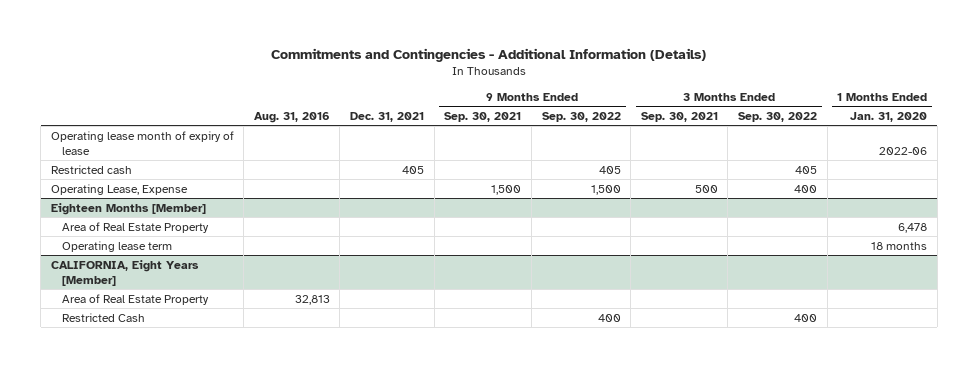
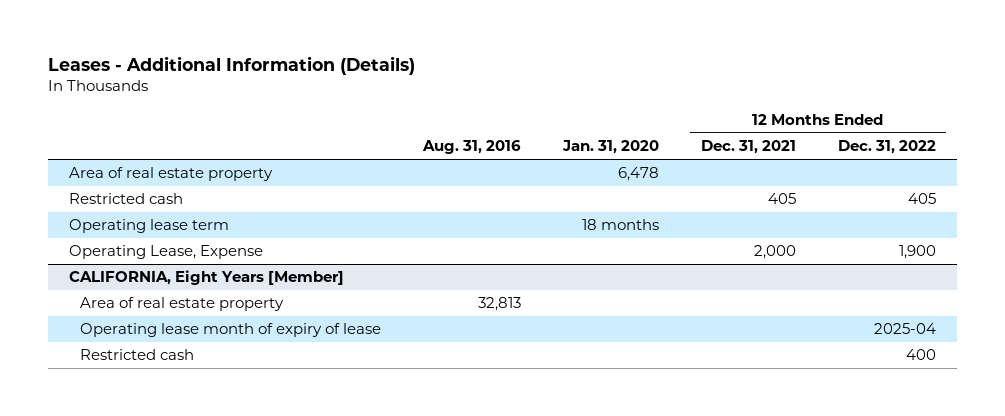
- Commitments and Contingencies - Additional Information (Details)
+ Leases - Additional Information (Details)
- | Aug. 31, 2016 | Dec. 31, 2021 | 9 Months Ended Sep. 30, 2021 | 9 Months Ended Sep. 30, 2022 | 3 Months Ended Sep. 30, 2021 | 3 Months Ended Sep. 30, 2022 | 1 Months Ended Jan. 31, 2020
+ | Aug. 31, 2016 | Jan. 31, 2020 | 12 Months Ended Dec. 31, 2021 | 12 Months Ended Dec. 31, 2022
- Operating lease month of expiry of lease | | | | | | | 2022-06
+ Area of real estate property | | 6,478 | |
+ Operating lease term | | 18 months | |
- Eighteen Months [Member]
- Area of Real Estate Property | | | | | | | 6,478
- Operating lease term | | | | | | | 18 months
@ CALIFORNIA, Eight Years [Member]
- Area of Real Estate Property | 32,813 | | | | | |
- Restricted Cash | | | | 400 | | 400 |
+ Area of real estate property | 32,813 | | |
+ Operating lease month of expiry of lease | | | | 2025-04
+ Restricted cash | | | | 400

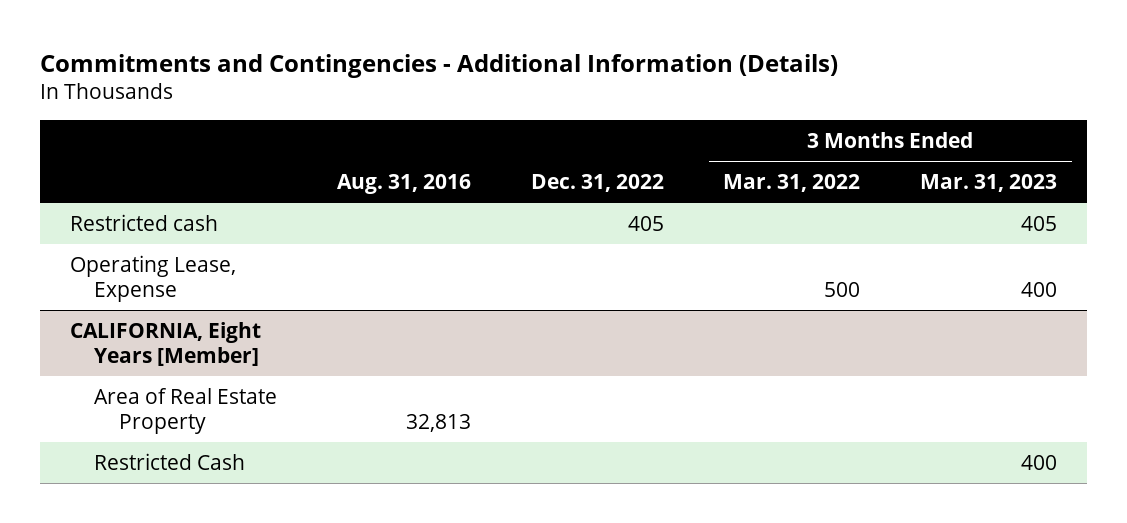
- Leases - Additional Information (Details)
+ Commitments and Contingencies - Additional Information (Details)
- | Aug. 31, 2016 | Jan. 31, 2020 | 12 Months Ended Dec. 31, 2021 | 12 Months Ended Dec. 31, 2022
+ | Aug. 31, 2016 | Dec. 31, 2022 | 3 Months Ended Mar. 31, 2022 | 3 Months Ended Mar. 31, 2023
- Area of real estate property | | 6,478 | |
- Operating lease term | | 18 months | |
@ CALIFORNIA, Eight Years [Member]
- Area of real estate property | 32,813 | | |
- Operating lease month of expiry of lease | | | | 2025-04
- Restricted cash | | | | 400
+ Area of Real Estate Property | 32,813 | | |
+ Restricted Cash | | | | 400

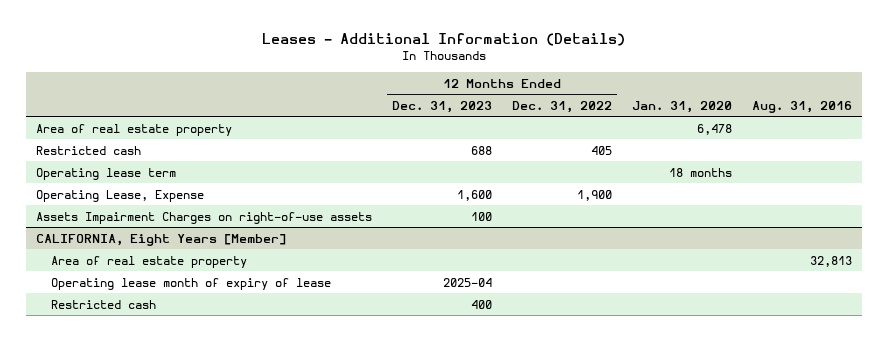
- Commitments and Contingencies - Additional Information (Details)
+ Leases - Additional Information (Details)
- | Aug. 31, 2016 | Dec. 31, 2022 | 3 Months Ended Mar. 31, 2022 | 3 Months Ended Mar. 31, 2023
+ | 12 Months Ended Dec. 31, 2023 | 12 Months Ended Dec. 31, 2022 | Jan. 31, 2020 | Aug. 31, 2016
+ Area of real estate property | | | 6,478 |
+ Operating lease term | | | 18 months |
+ Assets Impairment Charges on right-of-use assets | 100 | | |
@ CALIFORNIA, Eight Years [Member]
- Area of Real Estate Property | 32,813 | | |
- Restricted Cash | | | | 400
+ Area of real estate property | | | | 32,813
+ Operating lease month of expiry of lease | 2025-04 | | |
+ Restricted cash | 400 | | |

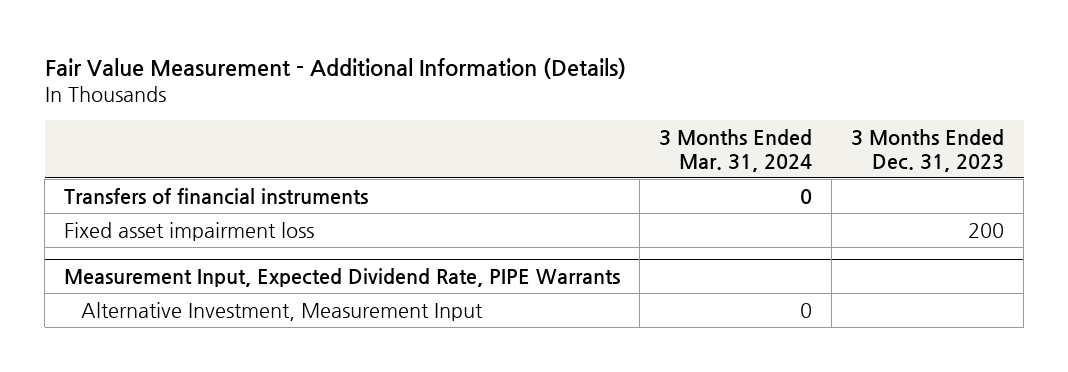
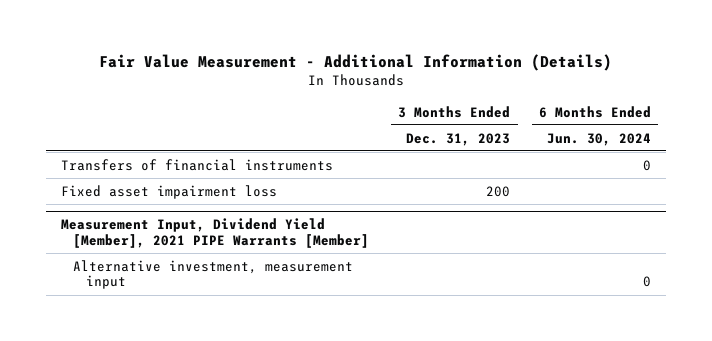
- | 3 Months Ended Mar. 31, 2024 | 3 Months Ended Dec. 31, 2023
+ | 3 Months Ended Dec. 31, 2023 | 6 Months Ended Jun. 30, 2024
- Measurement Input, Expected Dividend Rate, PIPE Warrants
- Alternative Investment, Measurement Input | 0 |
+ Measurement Input, Dividend Yield [Member], 2021 PIPE Warrants [Member]
+ Alternative investment, measurement input | | 0

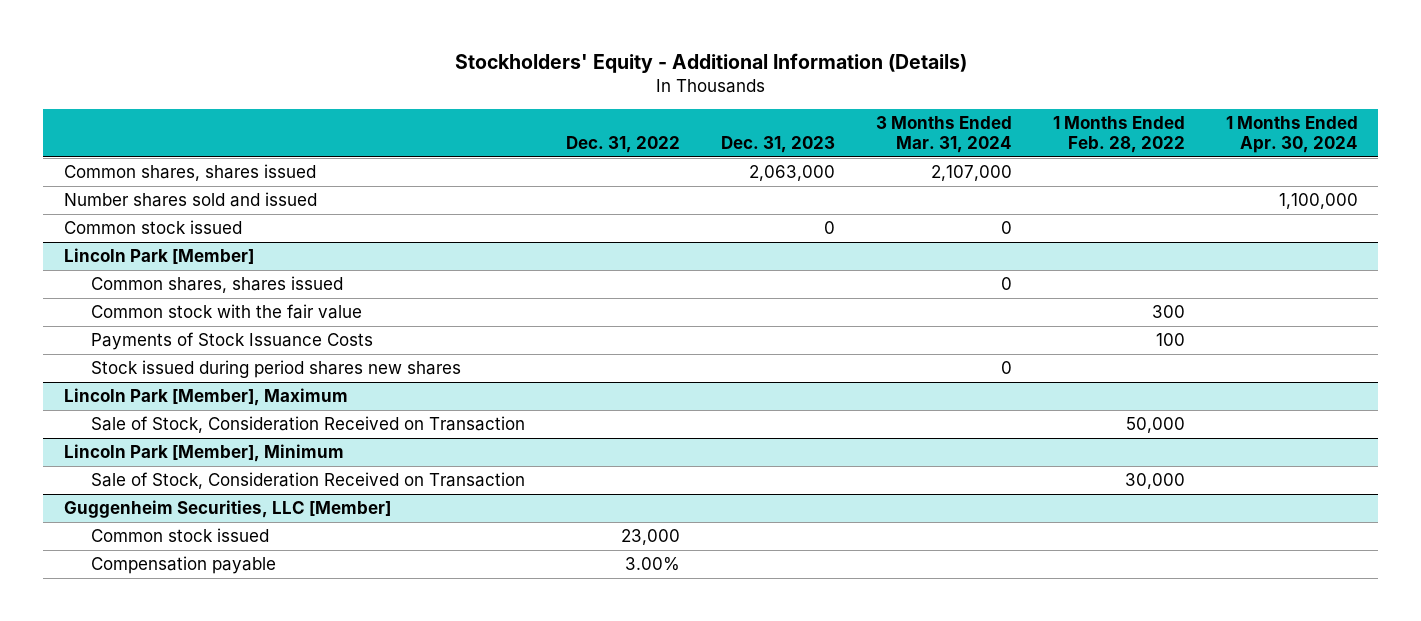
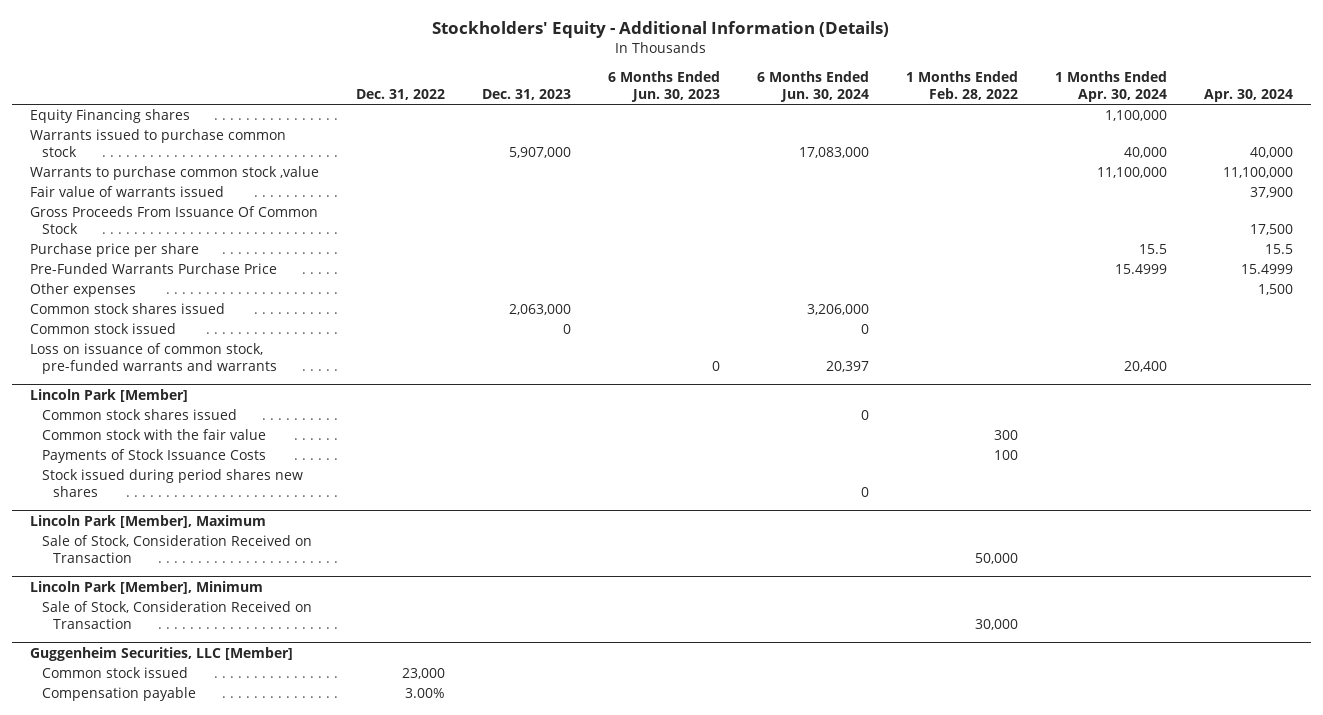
- | Dec. 31, 2022 | Dec. 31, 2023 | 3 Months Ended Mar. 31, 2024 | 1 Months Ended Feb. 28, 2022 | 1 Months Ended Apr. 30, 2024
+ | Dec. 31, 2022 | Dec. 31, 2023 | 6 Months Ended Jun. 30, 2023 | 6 Months Ended Jun. 30, 2024 | 1 Months Ended Feb. 28, 2022 | 1 Months Ended Apr. 30, 2024 | Apr. 30, 2024
- Common shares, shares issued | | 2,063,000 | 2,107,000 | |
- Number shares sold and issued | | | | | 1,100,000
+ Equity Financing shares | | | | | | 1,100,000 |
+ Warrants issued to purchase common stock | | 5,907,000 | | 17,083,000 | | 40,000 | 40,000
+ Warrants to purchase common stock ,value | | | | | | 11,100,000 | 11,100,000
+ Fair value of warrants issued | | | | | | | 37,900
+ Gross Proceeds From Issuance Of Common Stock | | | | | | | 17,500
+ Purchase price per share | | | | | | 15.5 | 15.5
+ Pre-Funded Warrants Purchase Price | | | | | | 15.4999 | 15.4999
+ Other expenses | | | | | | | 1,500
+ Common stock shares issued | | 2,063,000 | | 3,206,000 | | |
+ Loss on issuance of common stock, pre-funded warrants and warrants | | | 0 | 20,397 | | 20,400 |
@ Lincoln Park [Member]
- Common shares, shares issued | | | 0 | |
+ Common stock shares issued | | | | 0 | | |

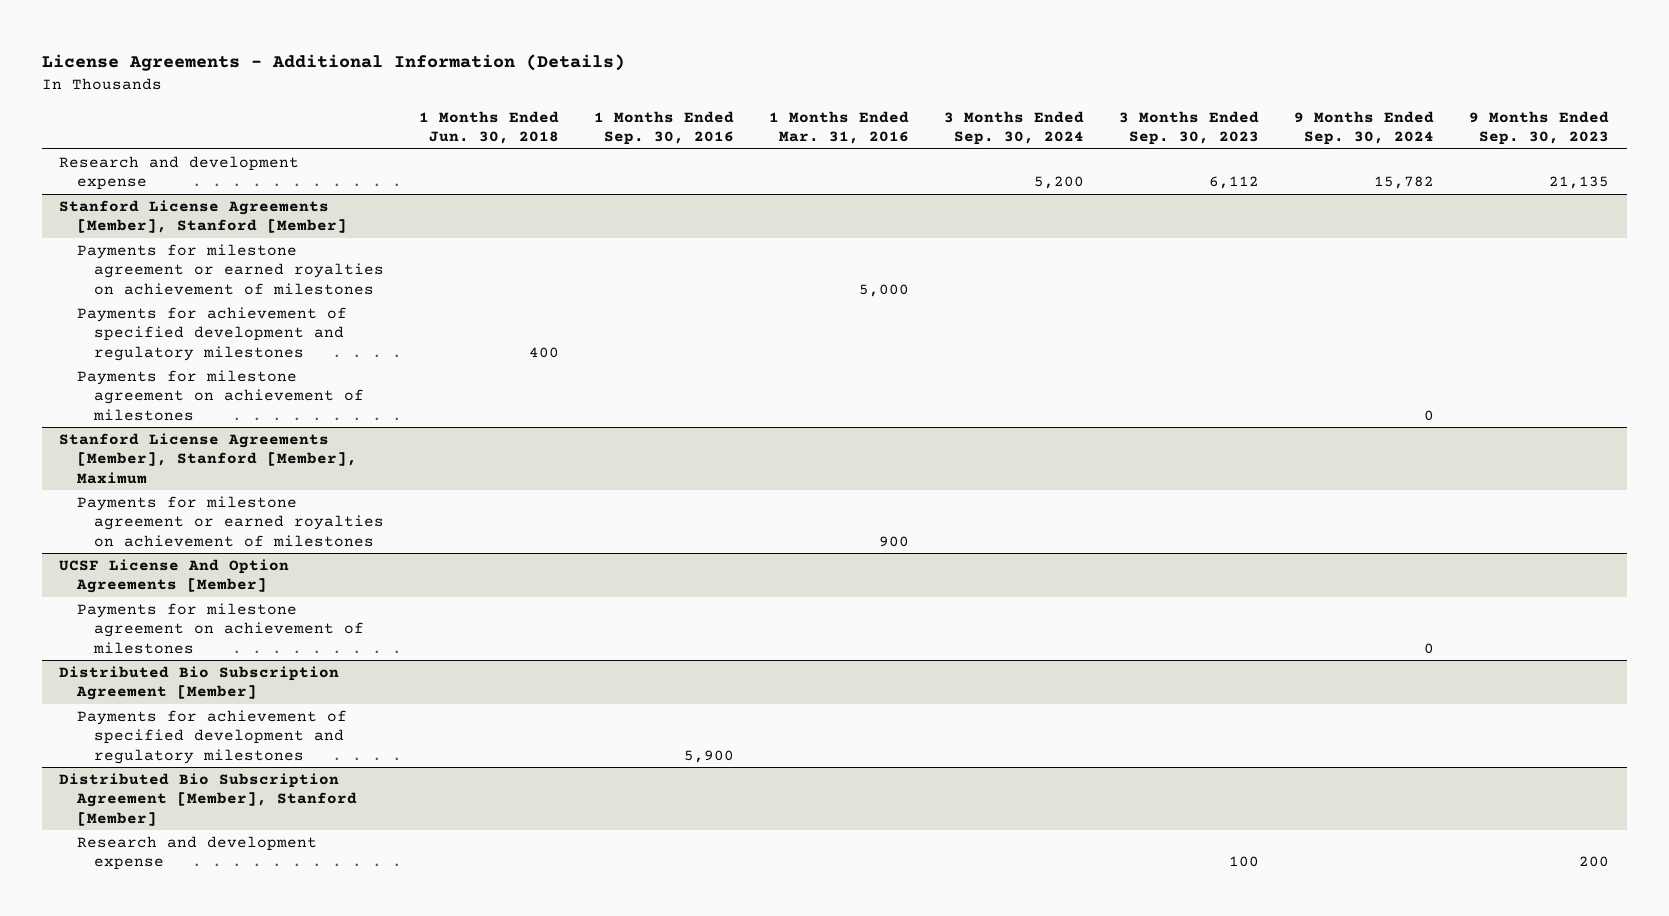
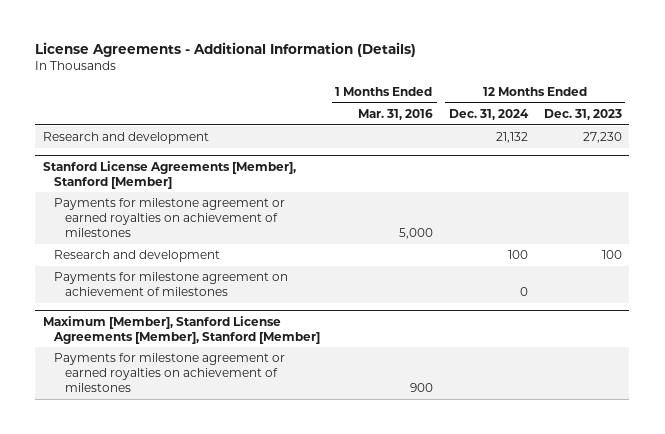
- | 1 Months Ended Jun. 30, 2018 | 1 Months Ended Sep. 30, 2016 | 1 Months Ended Mar. 31, 2016 | 3 Months Ended Sep. 30, 2024 | 3 Months Ended Sep. 30, 2023 | 9 Months Ended Sep. 30, 2024 | 9 Months Ended Sep. 30, 2023
+ | 1 Months Ended Mar. 31, 2016 | 12 Months Ended Dec. 31, 2024 | 12 Months Ended Dec. 31, 2023
- Research and development expense | | | | 5,200 | 6,112 | 15,782 | 21,135
+ Research and development | | 21,132 | 27,230
@ Stanford License Agreements [Member], Stanford [Member]
- Payments for achievement of specified development and regulatory milestones | 400 | | | | | |
+ Research and development | | 100 | 100
- Stanford License Agreements [Member], Stanford [Member], Maximum
+ Maximum [Member], Stanford License Agreements [Member], Stanford [Member]
- UCSF License And Option Agreements [Member]
- Payments for milestone agreement on achievement of milestones | | | | | | 0 |
- Distributed Bio Subscription Agreement [Member]
- Payments for achievement of specified development and regulatory milestones | | 5,900 | | | | |
- Distributed Bio Subscription Agreement [Member], Stanford [Member]
- Research and development expense | | | | | 100 | | 200

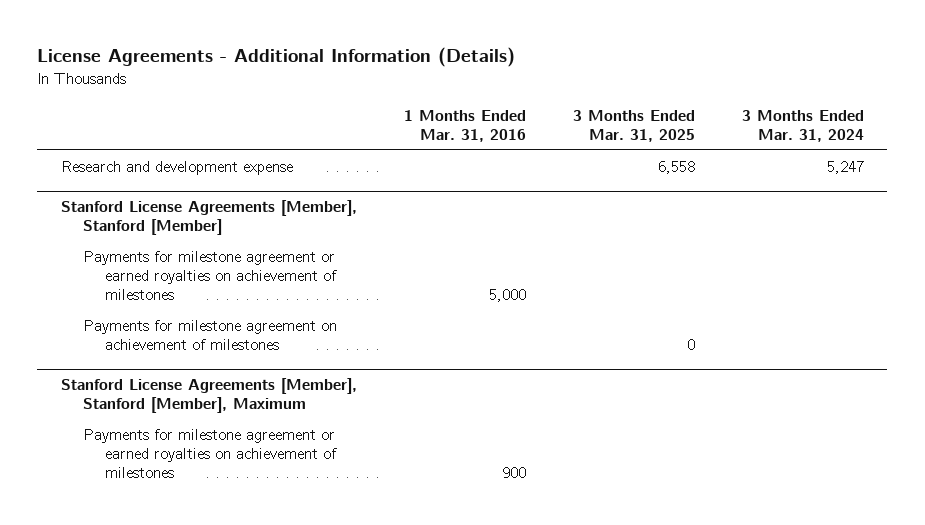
- | 1 Months Ended Mar. 31, 2016 | 12 Months Ended Dec. 31, 2024 | 12 Months Ended Dec. 31, 2023
+ | 1 Months Ended Mar. 31, 2016 | 3 Months Ended Mar. 31, 2025 | 3 Months Ended Mar. 31, 2024
- Research and development | | 21,132 | 27,230
+ Research and development expense | | 6,558 | 5,247
@ Stanford License Agreements [Member], Stanford [Member]
- Research and development | | 100 | 100
- Maximum [Member], Stanford License Agreements [Member], Stanford [Member]
+ Stanford License Agreements [Member], Stanford [Member], Maximum

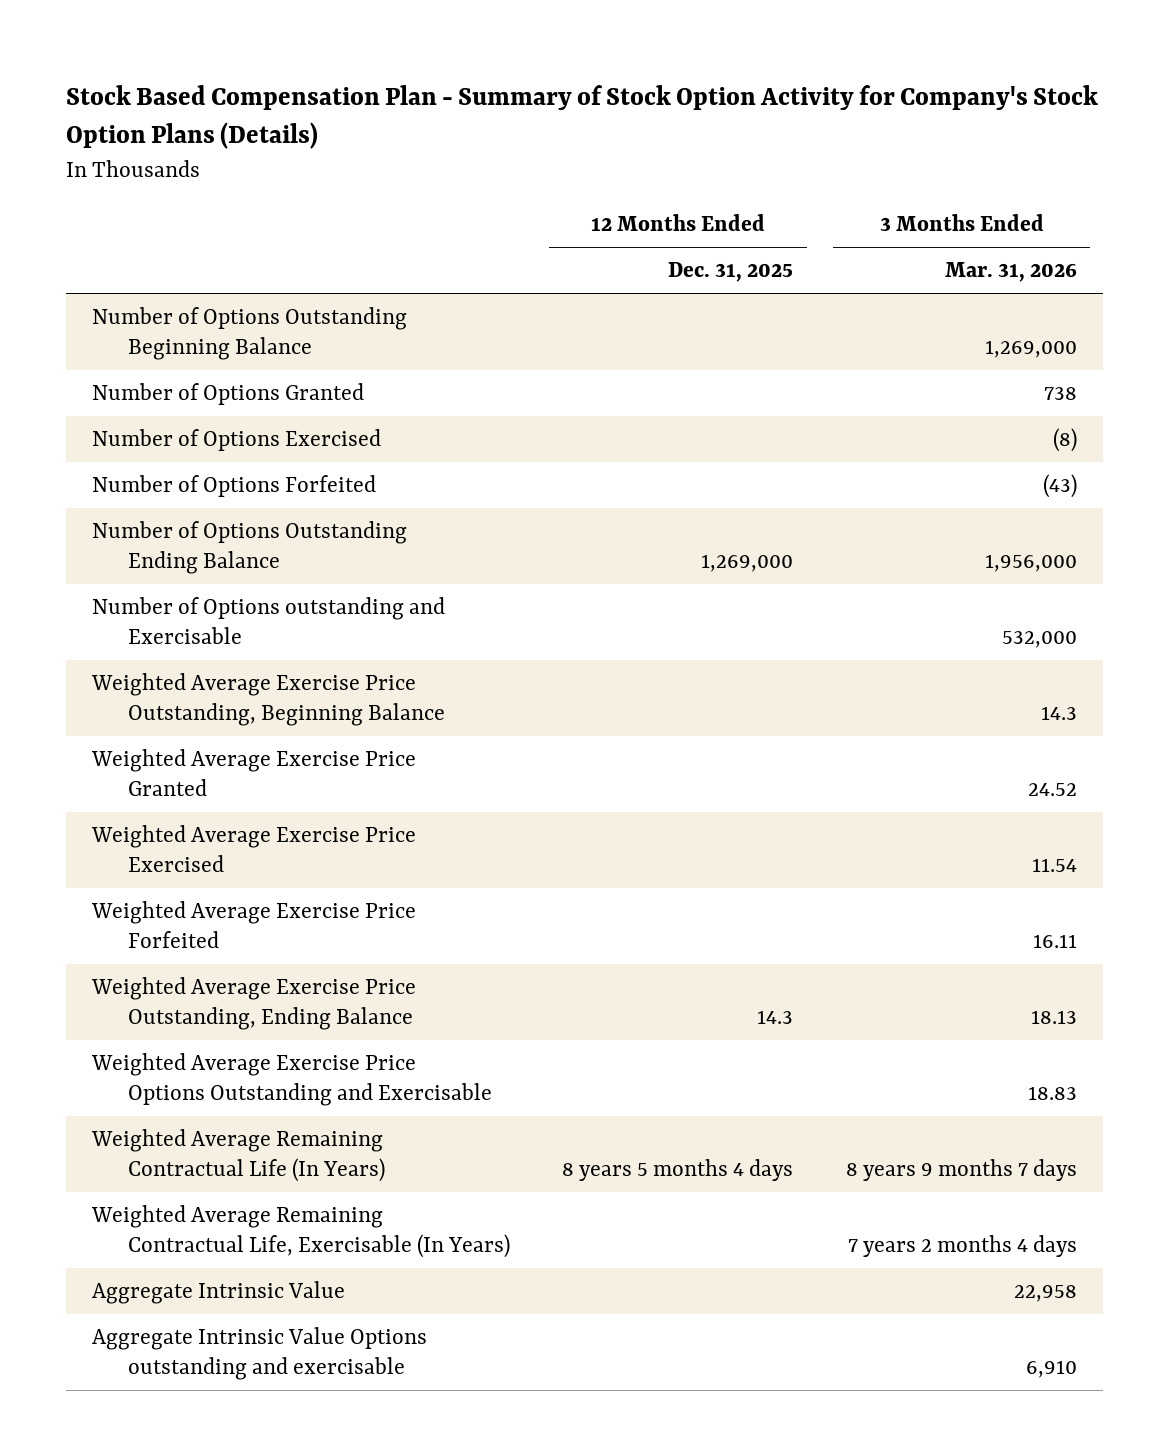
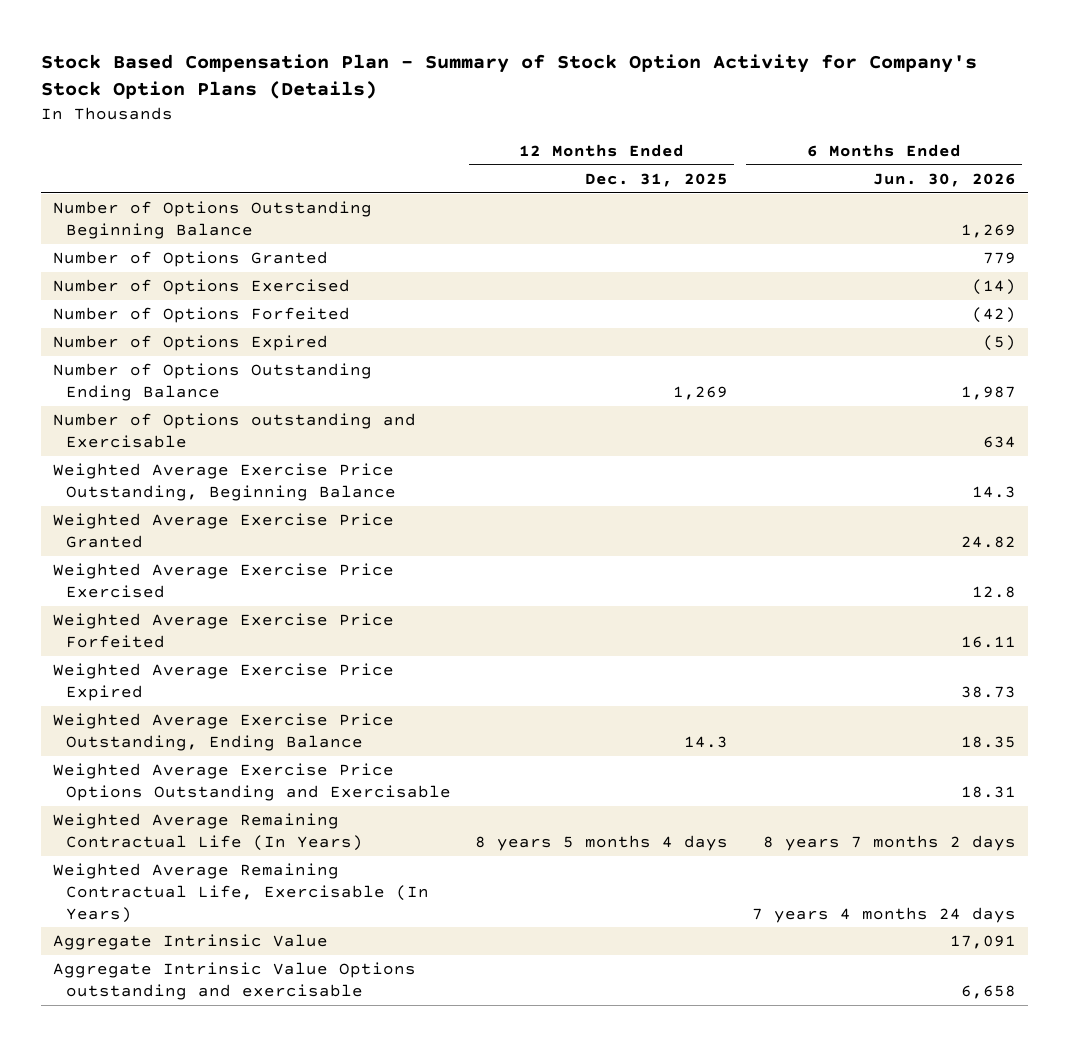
- | 12 Months Ended Dec. 31, 2025 | 3 Months Ended Mar. 31, 2026
+ | 12 Months Ended Dec. 31, 2025 | 6 Months Ended Jun. 30, 2026
- Number of Options Outstanding Ending Balance | 1,269,000 | 1,956,000
+ Number of Options Expired | | (5)
+ Number of Options Outstanding Ending Balance | 1,269 | 1,987
+ Weighted Average Exercise Price Expired | | 38.73

